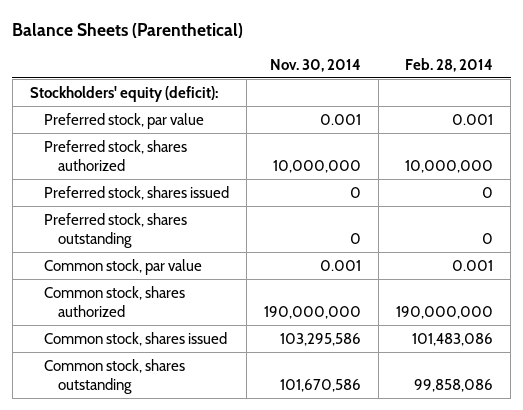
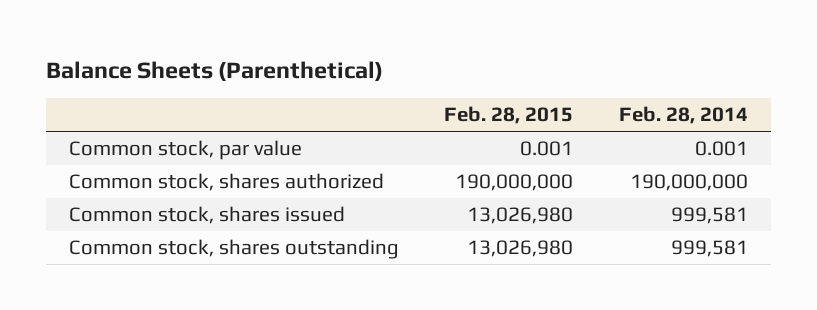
- | Nov. 30, 2014 | Feb. 28, 2014
+ | Feb. 28, 2015 | Feb. 28, 2014
- Stockholders' equity (deficit):
- Preferred stock, par value | 0.001 | 0.001
- Preferred stock, shares authorized | 10,000,000 | 10,000,000
- Preferred stock, shares issued | 0 | 0
- Preferred stock, shares outstanding | 0 | 0
- Common stock, shares issued | 103,295,586 | 101,483,086
- Common stock, shares outstanding | 101,670,586 | 99,858,086
+ Common stock, shares issued | 13,026,980 | 999,581
+ Common stock, shares outstanding | 13,026,980 | 999,581

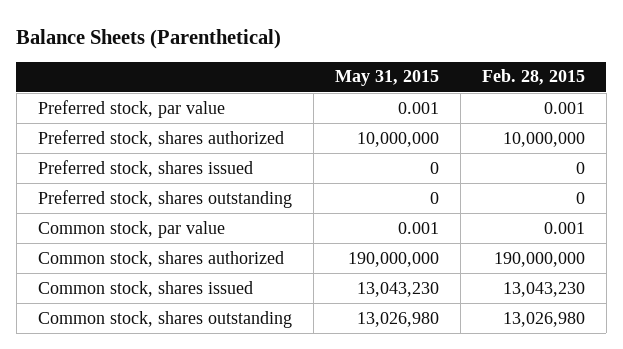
- | Feb. 28, 2015 | Feb. 28, 2014
+ | May 31, 2015 | Feb. 28, 2015
+ Preferred stock, par value | 0.001 | 0.001
+ Preferred stock, shares authorized | 10,000,000 | 10,000,000
+ Preferred stock, shares issued | 0 | 0
+ Preferred stock, shares outstanding | 0 | 0
- Common stock, shares issued | 13,026,980 | 999,581
+ Common stock, shares issued | 13,043,230 | 13,043,230

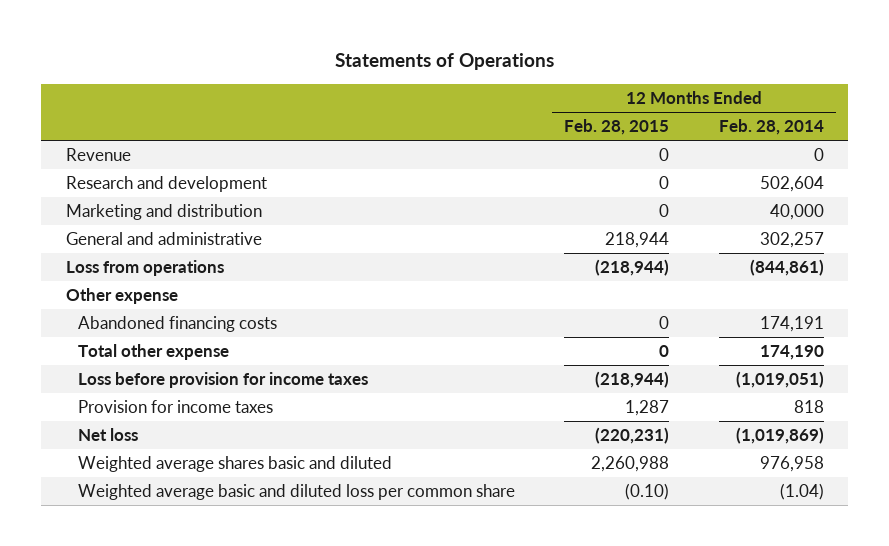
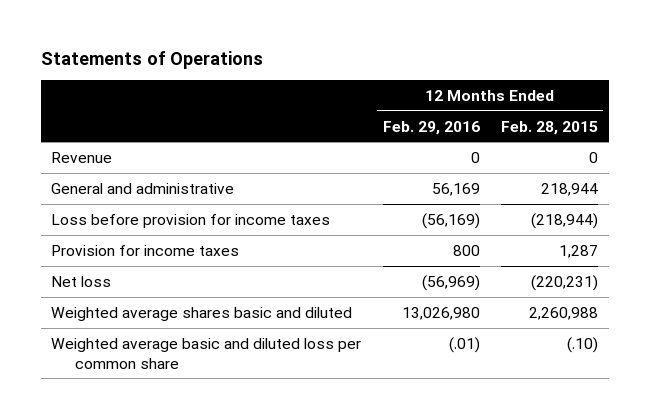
- | 12 Months Ended Feb. 28, 2015 | 12 Months Ended Feb. 28, 2014
+ | 12 Months Ended Feb. 29, 2016 | 12 Months Ended Feb. 28, 2015
- Research and development | 0 | 502,604
- Marketing and distribution | 0 | 40,000
- Loss from operations | (218,944) | (844,861)
- Other expense
- Abandoned financing costs | 0 | 174,191
- Total other expense | 0 | 174,190
- Weighted average basic and diluted loss per common share | (0.10) | (1.04)
+ Weighted average basic and diluted loss per common share | (.01) | (.10)

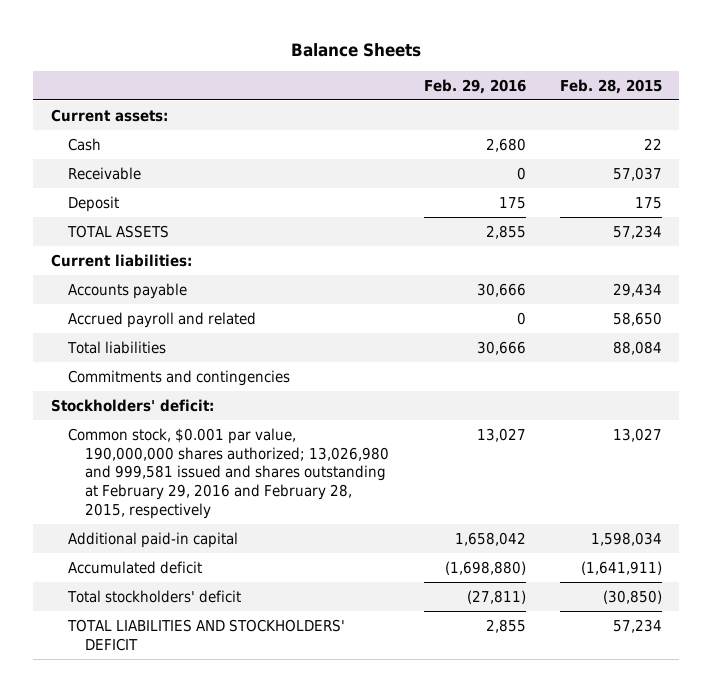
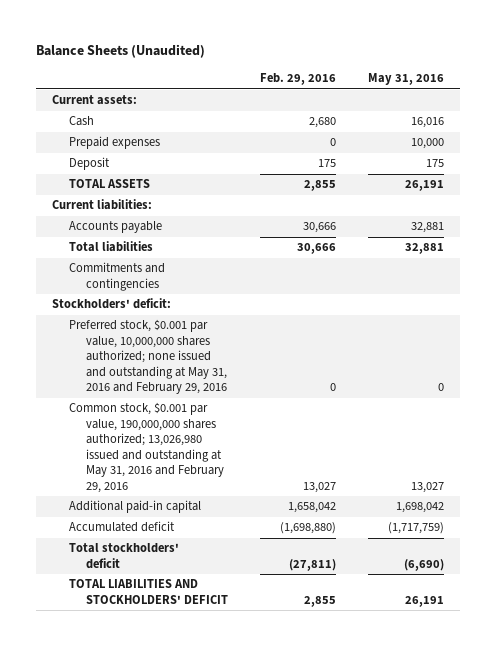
- Balance Sheets
+ Balance Sheets (Unaudited)
- | Feb. 29, 2016 | Feb. 28, 2015
+ | Feb. 29, 2016 | May 31, 2016
- Receivable | 0 | 57,037
+ Prepaid expenses | 0 | 10,000
- Accrued payroll and related | 0 | 58,650
- Common stock, $0.001 par value, 190,000,000 shares authorized; 13,026,980 and 999,581 issued and shares outstanding at February 29, 2016 and February 28, 2015, respectively | 13,027 | 13,027
+ Preferred stock, $0.001 par value, 10,000,000 shares authorized; none issued and outstanding at May 31, 2016 and February 29, 2016 | 0 | 0
+ Common stock, $0.001 par value, 190,000,000 shares authorized; 13,026,980 issued and outstanding at May 31, 2016 and February 29, 2016 | 13,027 | 13,027

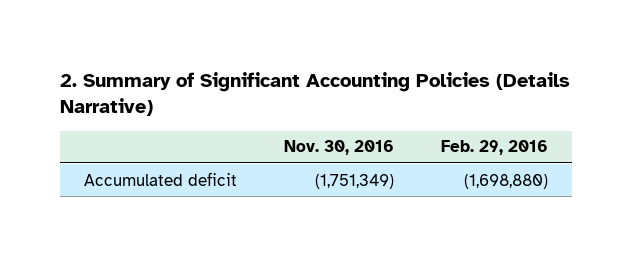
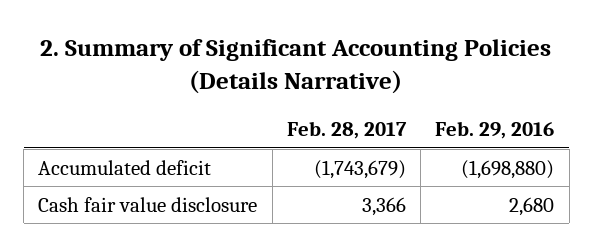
- | Nov. 30, 2016 | Feb. 29, 2016
+ | Feb. 28, 2017 | Feb. 29, 2016
+ Cash fair value disclosure | 3,366 | 2,680

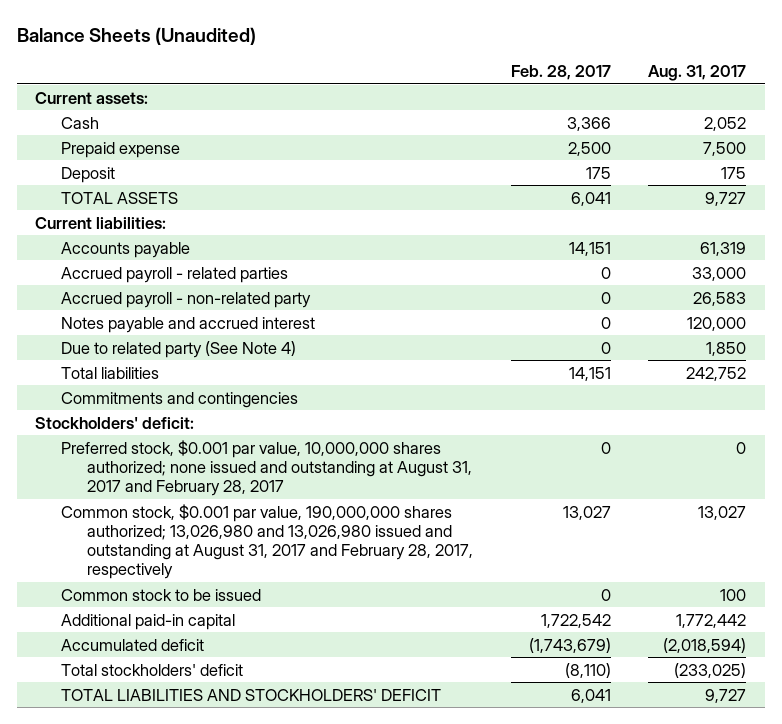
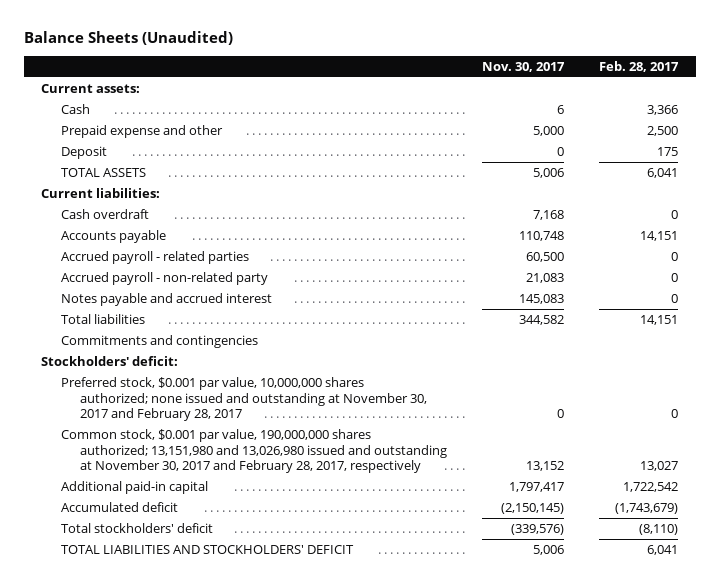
- | Feb. 28, 2017 | Aug. 31, 2017
+ | Nov. 30, 2017 | Feb. 28, 2017
- Prepaid expense | 2,500 | 7,500
+ Prepaid expense and other | 5,000 | 2,500
+ Cash overdraft | 7,168 | 0
- Due to related party (See Note 4) | 0 | 1,850
- Preferred stock, $0.001 par value, 10,000,000 shares authorized; none issued and outstanding at August 31, 2017 and February 28, 2017 | 0 | 0
- Common stock, $0.001 par value, 190,000,000 shares authorized; 13,026,980 and 13,026,980 issued and outstanding at August 31, 2017 and February 28, 2017, respectively | 13,027 | 13,027
- Common stock to be issued | 0 | 100
+ Preferred stock, $0.001 par value, 10,000,000 shares authorized; none issued and outstanding at November 30, 2017 and February 28, 2017 | 0 | 0
+ Common stock, $0.001 par value, 190,000,000 shares authorized; 13,151,980 and 13,026,980 issued and outstanding at November 30, 2017 and February 28, 2017, respectively | 13,152 | 13,027

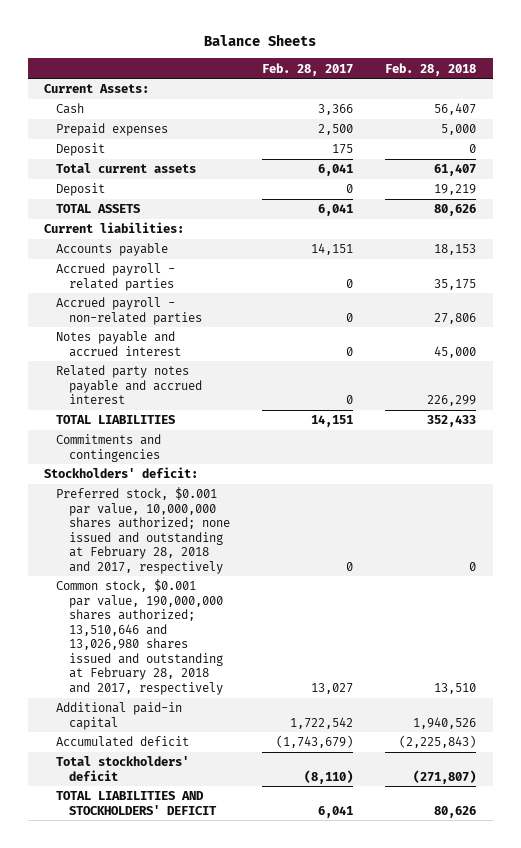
- Balance Sheets (Unaudited)
+ Balance Sheets
- | Nov. 30, 2017 | Feb. 28, 2017
+ | Feb. 28, 2017 | Feb. 28, 2018
- Current assets:
+ Current Assets:
- Prepaid expense and other | 5,000 | 2,500
+ Prepaid expenses | 2,500 | 5,000
+ Total current assets | 6,041 | 61,407
+ Deposit | 0 | 19,219
- Cash overdraft | 7,168 | 0
- Accrued payroll - non-related party | 21,083 | 0
+ Accrued payroll - non-related parties | 0 | 27,806
- Total liabilities | 344,582 | 14,151
+ Related party notes payable and accrued interest | 0 | 226,299
+ TOTAL LIABILITIES | 14,151 | 352,433
- Preferred stock, $0.001 par value, 10,000,000 shares authorized; none issued and outstanding at November 30, 2017 and February 28, 2017 | 0 | 0
- Common stock, $0.001 par value, 190,000,000 shares authorized; 13,151,980 and 13,026,980 issued and outstanding at November 30, 2017 and February 28, 2017, respectively | 13,152 | 13,027
+ Preferred stock, $0.001 par value, 10,000,000 shares authorized; none issued and outstanding at February 28, 2018 and 2017, respectively | 0 | 0
+ Common stock, $0.001 par value, 190,000,000 shares authorized; 13,510,646 and 13,026,980 shares issued and outstanding at February 28, 2018 and 2017, respectively | 13,027 | 13,510

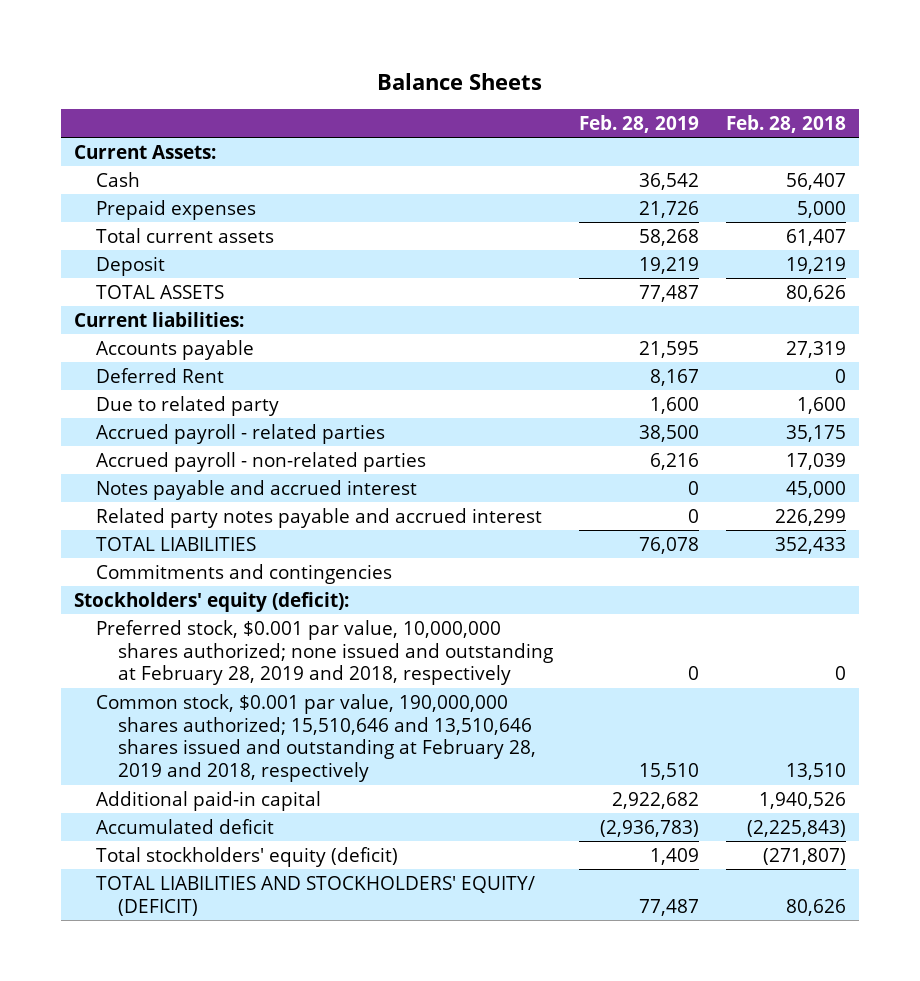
- | Feb. 28, 2017 | Feb. 28, 2018
+ | Feb. 28, 2019 | Feb. 28, 2018
- Deposit | 175 | 0
- Accounts payable | 14,151 | 18,153
+ Accounts payable | 21,595 | 27,319
+ Deferred Rent | 8,167 | 0
+ Due to related party | 1,600 | 1,600
- Accrued payroll - non-related parties | 0 | 27,806
+ Accrued payroll - non-related parties | 6,216 | 17,039
- Stockholders' deficit:
- Preferred stock, $0.001 par value, 10,000,000 shares authorized; none issued and outstanding at February 28, 2018 and 2017, respectively | 0 | 0
- Common stock, $0.001 par value, 190,000,000 shares authorized; 13,510,646 and 13,026,980 shares issued and outstanding at February 28, 2018 and 2017, respectively | 13,027 | 13,510
+ Stockholders' equity (deficit):
+ Preferred stock, $0.001 par value, 10,000,000 shares authorized; none issued and outstanding at February 28, 2019 and 2018, respectively | 0 | 0
+ Common stock, $0.001 par value, 190,000,000 shares authorized; 15,510,646 and 13,510,646 shares issued and outstanding at February 28, 2019 and 2018, respectively | 15,510 | 13,510
- Total stockholders' deficit | (8,110) | (271,807)
- TOTAL LIABILITIES AND STOCKHOLDERS' DEFICIT | 6,041 | 80,626
+ Total stockholders' equity (deficit) | 1,409 | (271,807)
+ TOTAL LIABILITIES AND STOCKHOLDERS' EQUITY/ (DEFICIT) | 77,487 | 80,626

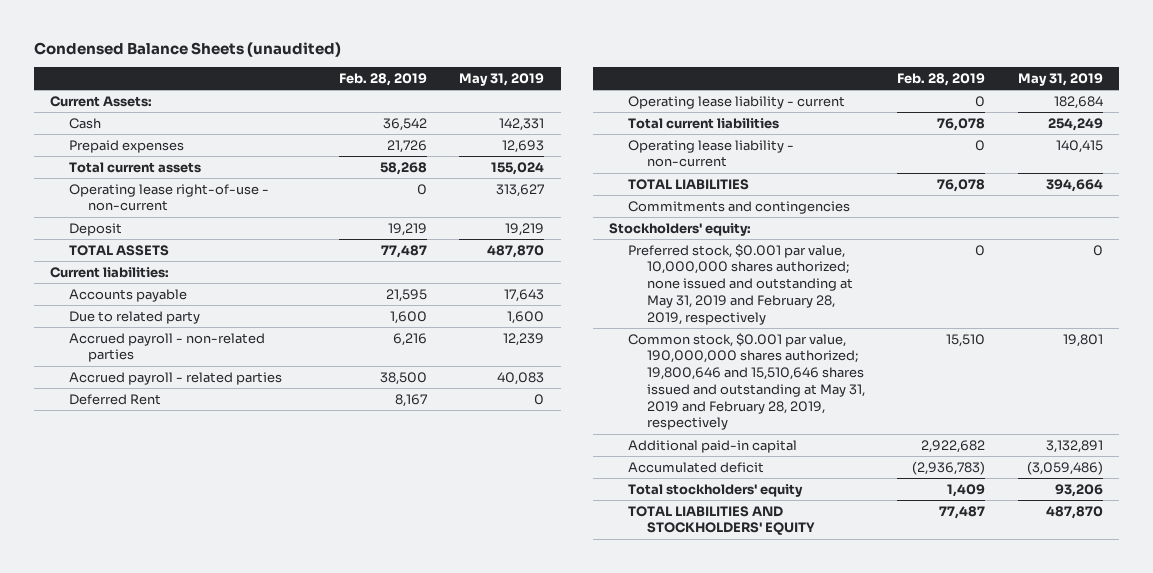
- Balance Sheets
+ Condensed Balance Sheets (unaudited)
- | Feb. 28, 2019 | Feb. 28, 2018
+ | Feb. 28, 2019 | May 31, 2019
+ Operating lease right-of-use - non-current | 0 | 313,627
- Notes payable and accrued interest | 0 | 45,000
- Related party notes payable and accrued interest | 0 | 226,299
moved down: Accrued payroll - related parties | 38,500 | 40,083
moved down: Deferred Rent | 8,167 | 0
+ Operating lease liability - current | 0 | 182,684
+ Total current liabilities | 76,078 | 254,249
+ Operating lease liability - non-current | 0 | 140,415
- Stockholders' equity (deficit):
- Preferred stock, $0.001 par value, 10,000,000 shares authorized; none issued and outstanding at February 28, 2019 and 2018, respectively | 0 | 0
- Common stock, $0.001 par value, 190,000,000 shares authorized; 15,510,646 and 13,510,646 shares issued and outstanding at February 28, 2019 and 2018, respectively | 15,510 | 13,510
+ Stockholders' equity:
+ Preferred stock, $0.001 par value, 10,000,000 shares authorized; none issued and outstanding at May 31, 2019 and February 28, 2019, respectively | 0 | 0
+ Common stock, $0.001 par value, 190,000,000 shares authorized; 19,800,646 and 15,510,646 shares issued and outstanding at May 31, 2019 and February 28, 2019, respectively | 15,510 | 19,801
- Total stockholders' equity (deficit) | 1,409 | (271,807)
- TOTAL LIABILITIES AND STOCKHOLDERS' EQUITY/ (DEFICIT) | 77,487 | 80,626
+ Total stockholders' equity | 1,409 | 93,206
+ TOTAL LIABILITIES AND STOCKHOLDERS' EQUITY | 77,487 | 487,870

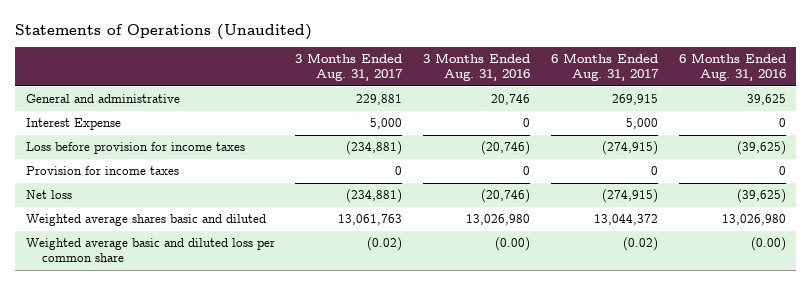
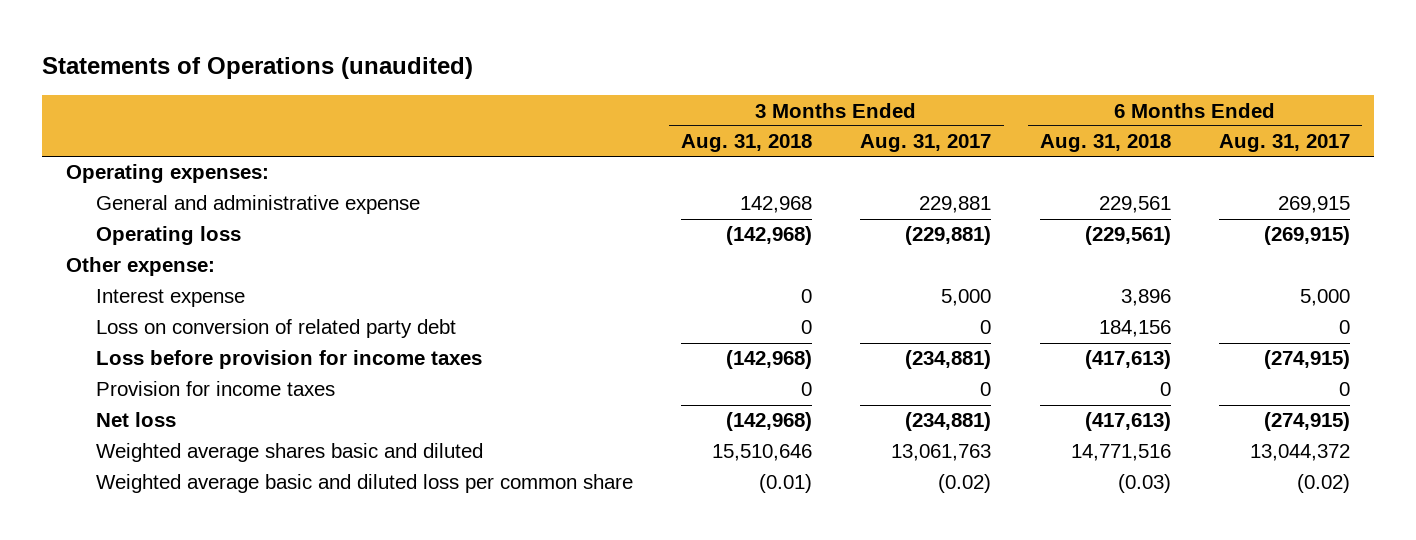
- Statements of Operations (Unaudited)
+ Statements of Operations (unaudited)
- | 3 Months Ended Aug. 31, 2017 | 3 Months Ended Aug. 31, 2016 | 6 Months Ended Aug. 31, 2017 | 6 Months Ended Aug. 31, 2016
+ | 3 Months Ended Aug. 31, 2018 | 3 Months Ended Aug. 31, 2017 | 6 Months Ended Aug. 31, 2018 | 6 Months Ended Aug. 31, 2017
- General and administrative | 229,881 | 20,746 | 269,915 | 39,625
- Interest Expense | 5,000 | 0 | 5,000 | 0
+ Operating expenses:
+ General and administrative expense | 142,968 | 229,881 | 229,561 | 269,915
+ Operating loss | (142,968) | (229,881) | (229,561) | (269,915)
+ Other expense:
+ Interest expense | 0 | 5,000 | 3,896 | 5,000
+ Loss on conversion of related party debt | 0 | 0 | 184,156 | 0

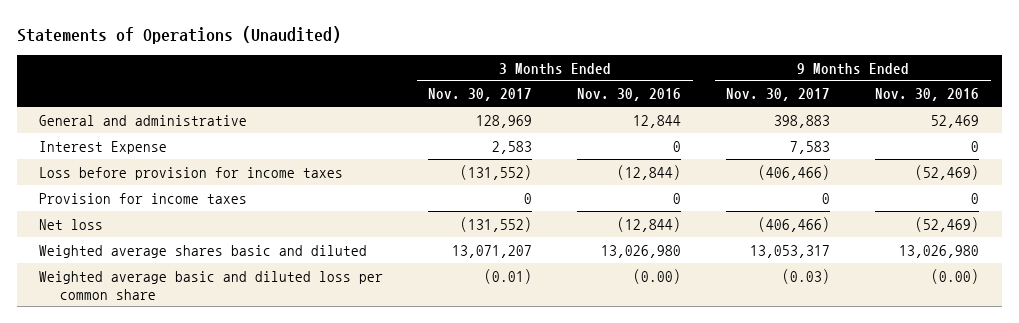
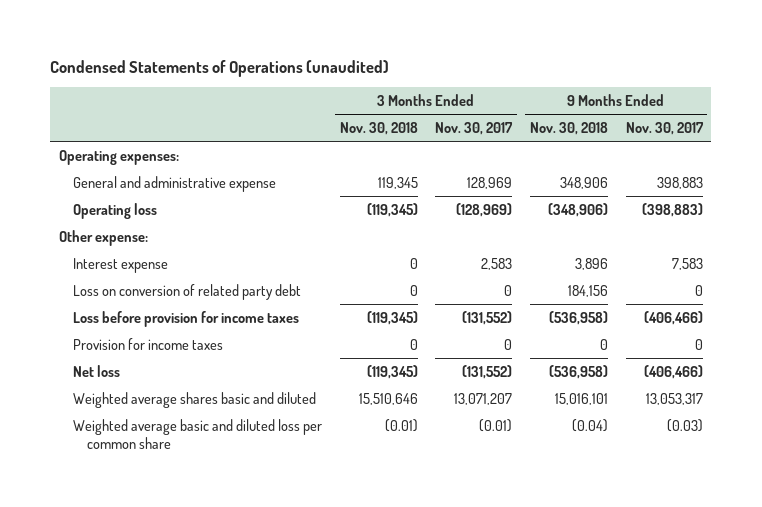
- Statements of Operations (Unaudited)
+ Condensed Statements of Operations (unaudited)
- | 3 Months Ended Nov. 30, 2017 | 3 Months Ended Nov. 30, 2016 | 9 Months Ended Nov. 30, 2017 | 9 Months Ended Nov. 30, 2016
+ | 3 Months Ended Nov. 30, 2018 | 3 Months Ended Nov. 30, 2017 | 9 Months Ended Nov. 30, 2018 | 9 Months Ended Nov. 30, 2017
- General and administrative | 128,969 | 12,844 | 398,883 | 52,469
- Interest Expense | 2,583 | 0 | 7,583 | 0
+ Operating expenses:
+ General and administrative expense | 119,345 | 128,969 | 348,906 | 398,883
+ Operating loss | (119,345) | (128,969) | (348,906) | (398,883)
+ Other expense:
+ Interest expense | 0 | 2,583 | 3,896 | 7,583
+ Loss on conversion of related party debt | 0 | 0 | 184,156 | 0

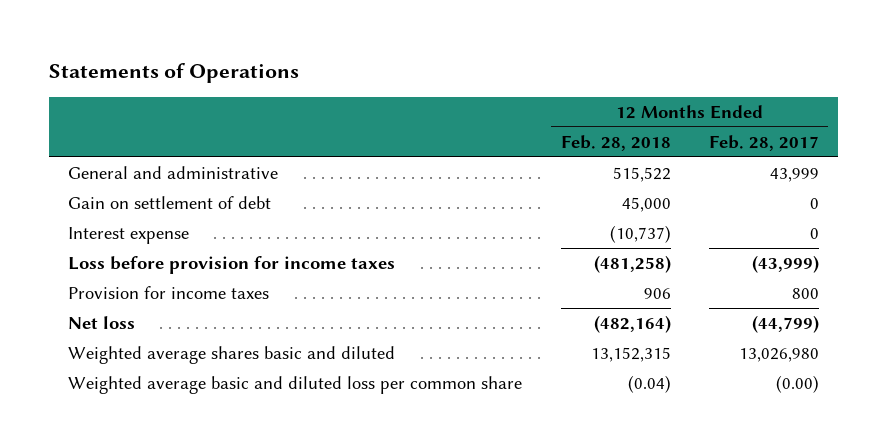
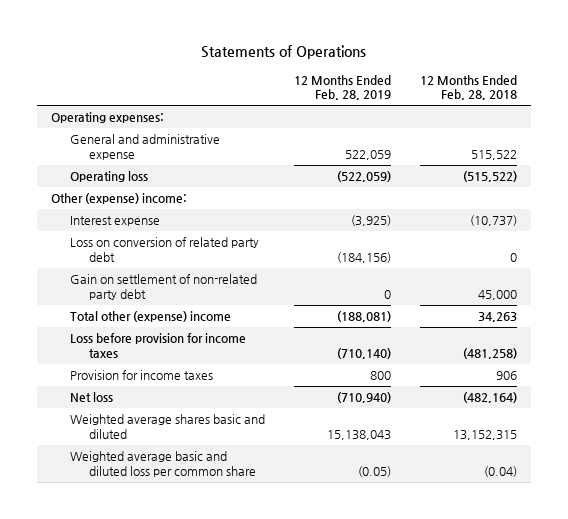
- | 12 Months Ended Feb. 28, 2018 | 12 Months Ended Feb. 28, 2017
+ | 12 Months Ended Feb. 28, 2019 | 12 Months Ended Feb. 28, 2018
- General and administrative | 515,522 | 43,999
- Gain on settlement of debt | 45,000 | 0
+ Operating expenses:
+ General and administrative expense | 522,059 | 515,522
+ Operating loss | (522,059) | (515,522)
+ Other (expense) income:
+ Loss on conversion of related party debt | (184,156) | 0
+ Gain on settlement of non-related party debt | 0 | 45,000
+ Total other (expense) income | (188,081) | 34,263

